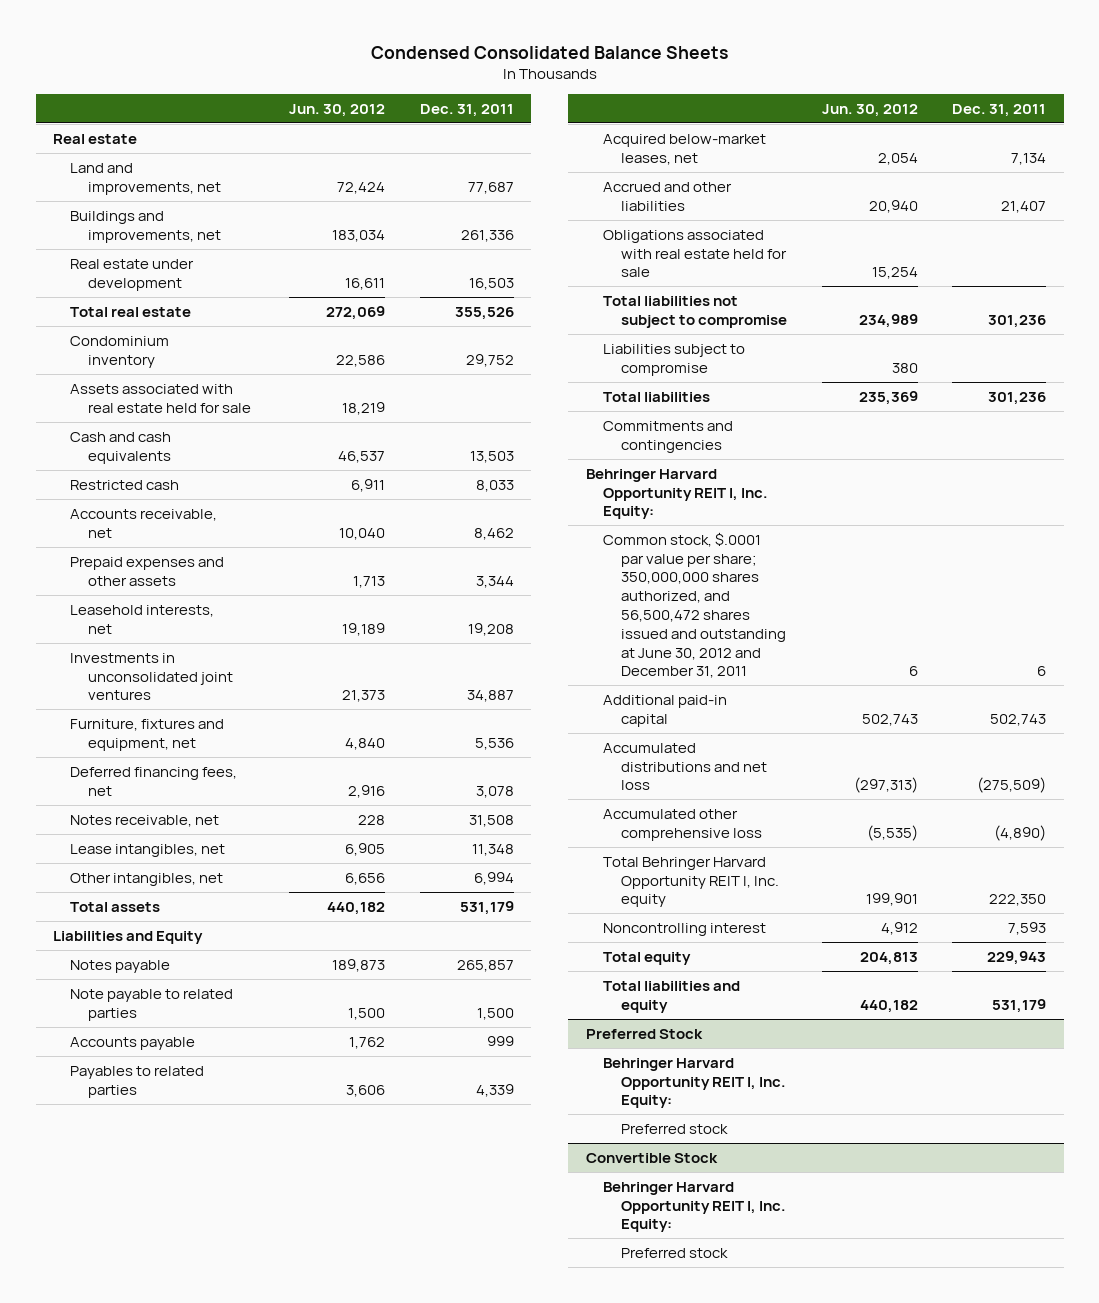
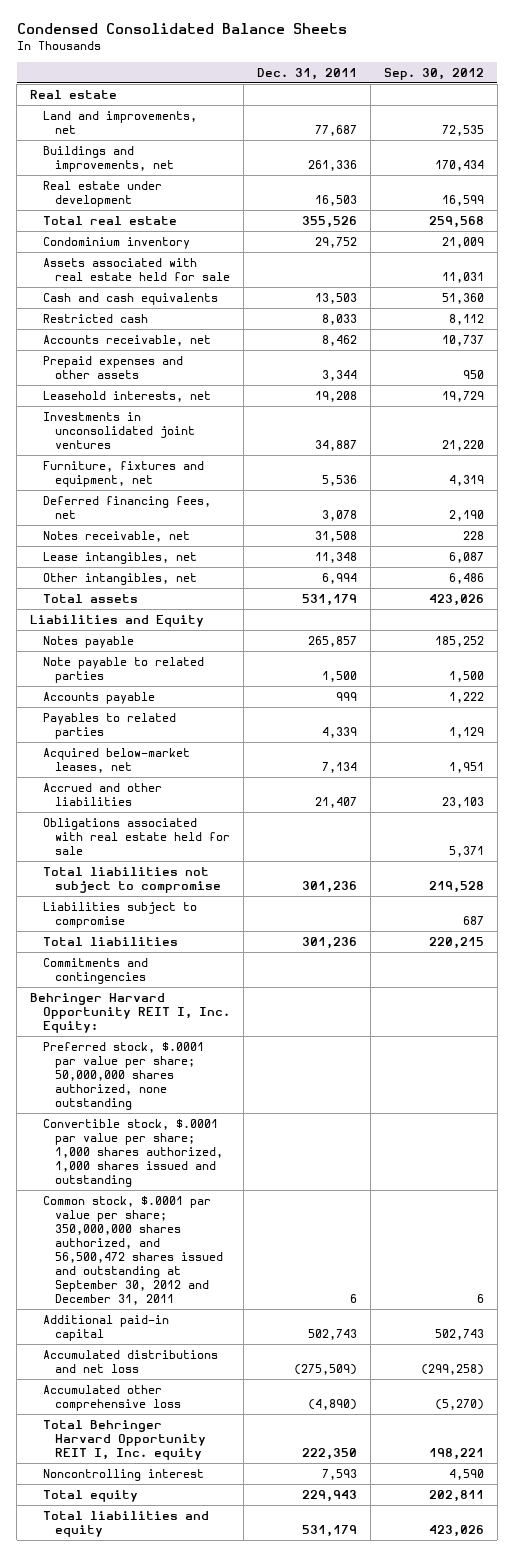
- | Jun. 30, 2012 | Dec. 31, 2011
+ | Dec. 31, 2011 | Sep. 30, 2012
- Common stock, $.0001 par value per share; 350,000,000 shares authorized, and 56,500,472 shares issued and outstanding at June 30, 2012 and December 31, 2011 | 6 | 6
+ Preferred stock, $.0001 par value per share; 50,000,000 shares authorized, none outstanding
+ Convertible stock, $.0001 par value per share; 1,000 shares authorized, 1,000 shares issued and outstanding
+ Common stock, $.0001 par value per share; 350,000,000 shares authorized, and 56,500,472 shares issued and outstanding at September 30, 2012 and December 31, 2011 | 6 | 6
- Preferred Stock
- Behringer Harvard Opportunity REIT I, Inc. Equity:
- Preferred stock
- Convertible Stock
- Behringer Harvard Opportunity REIT I, Inc. Equity:
- Preferred stock

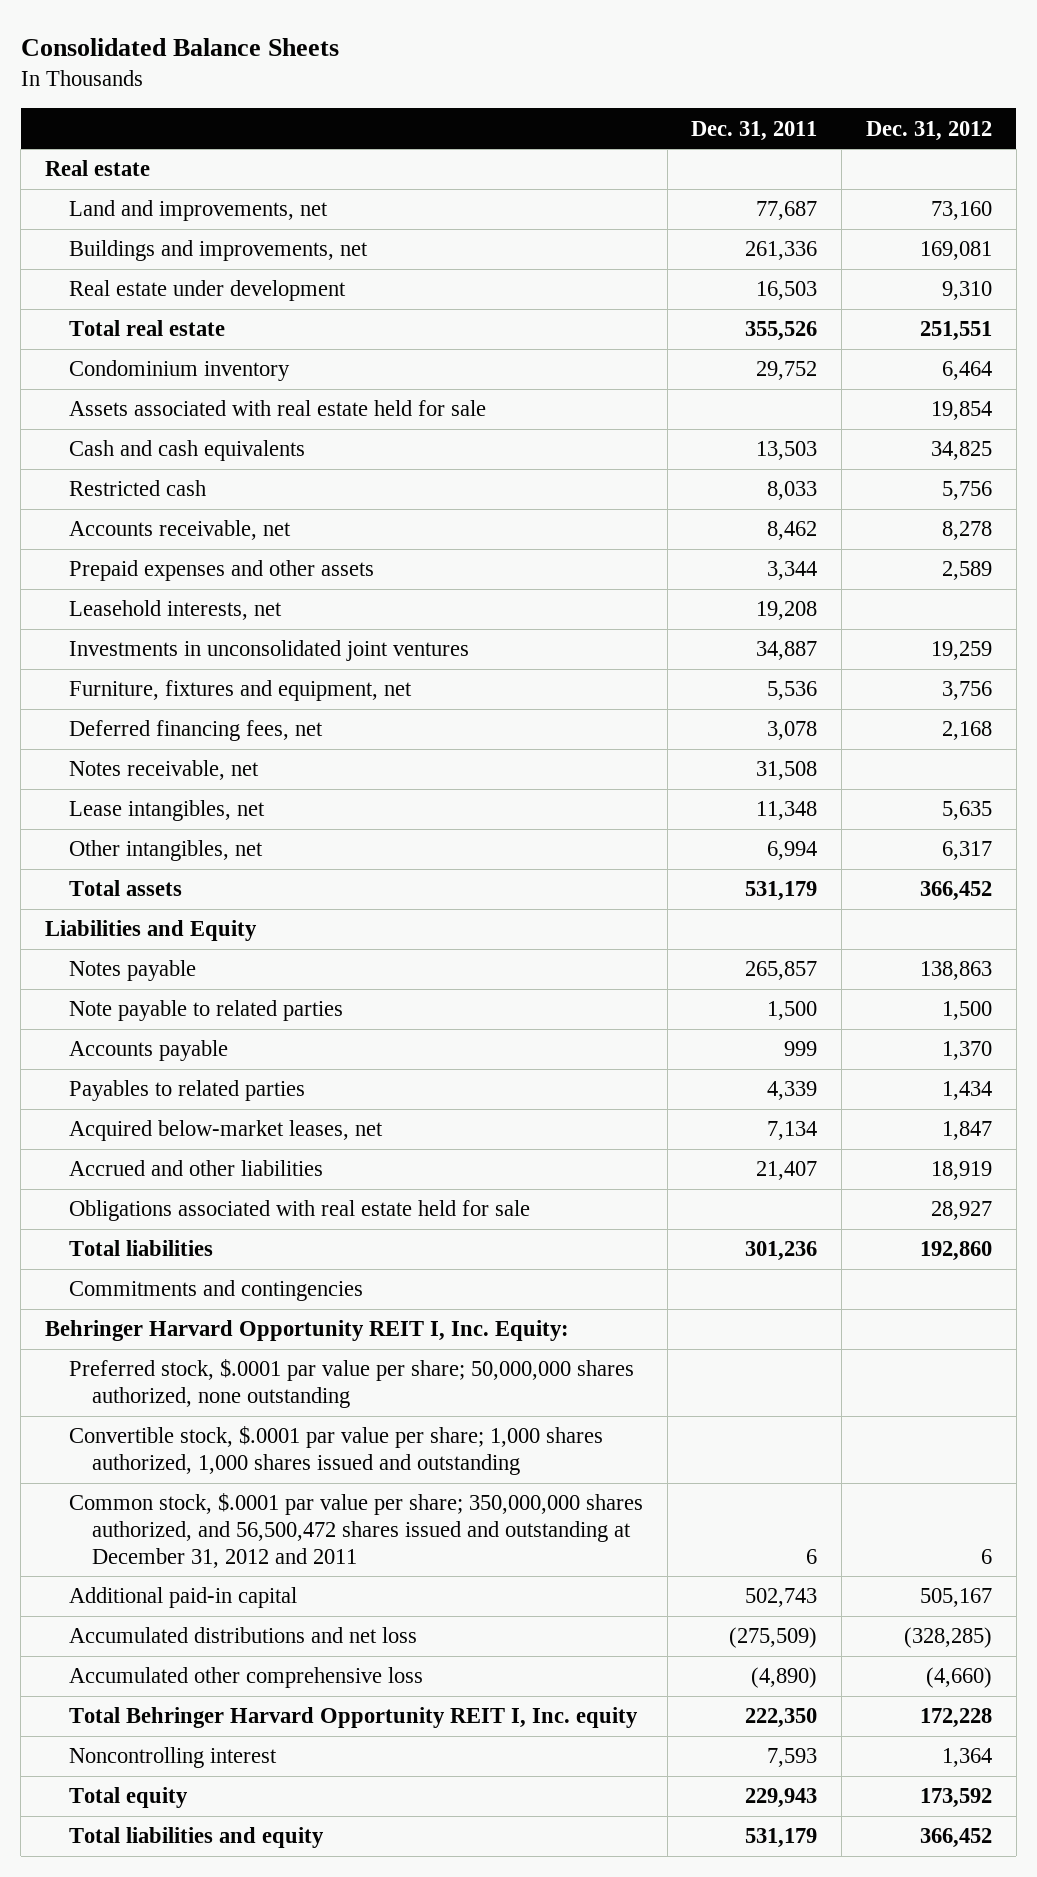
- Condensed Consolidated Balance Sheets
+ Consolidated Balance Sheets
- | Dec. 31, 2011 | Sep. 30, 2012
+ | Dec. 31, 2011 | Dec. 31, 2012
- Total liabilities not subject to compromise | 301,236 | 219,528
- Liabilities subject to compromise | | 687
- Common stock, $.0001 par value per share; 350,000,000 shares authorized, and 56,500,472 shares issued and outstanding at September 30, 2012 and December 31, 2011 | 6 | 6
+ Common stock, $.0001 par value per share; 350,000,000 shares authorized, and 56,500,472 shares issued and outstanding at December 31, 2012 and 2011 | 6 | 6

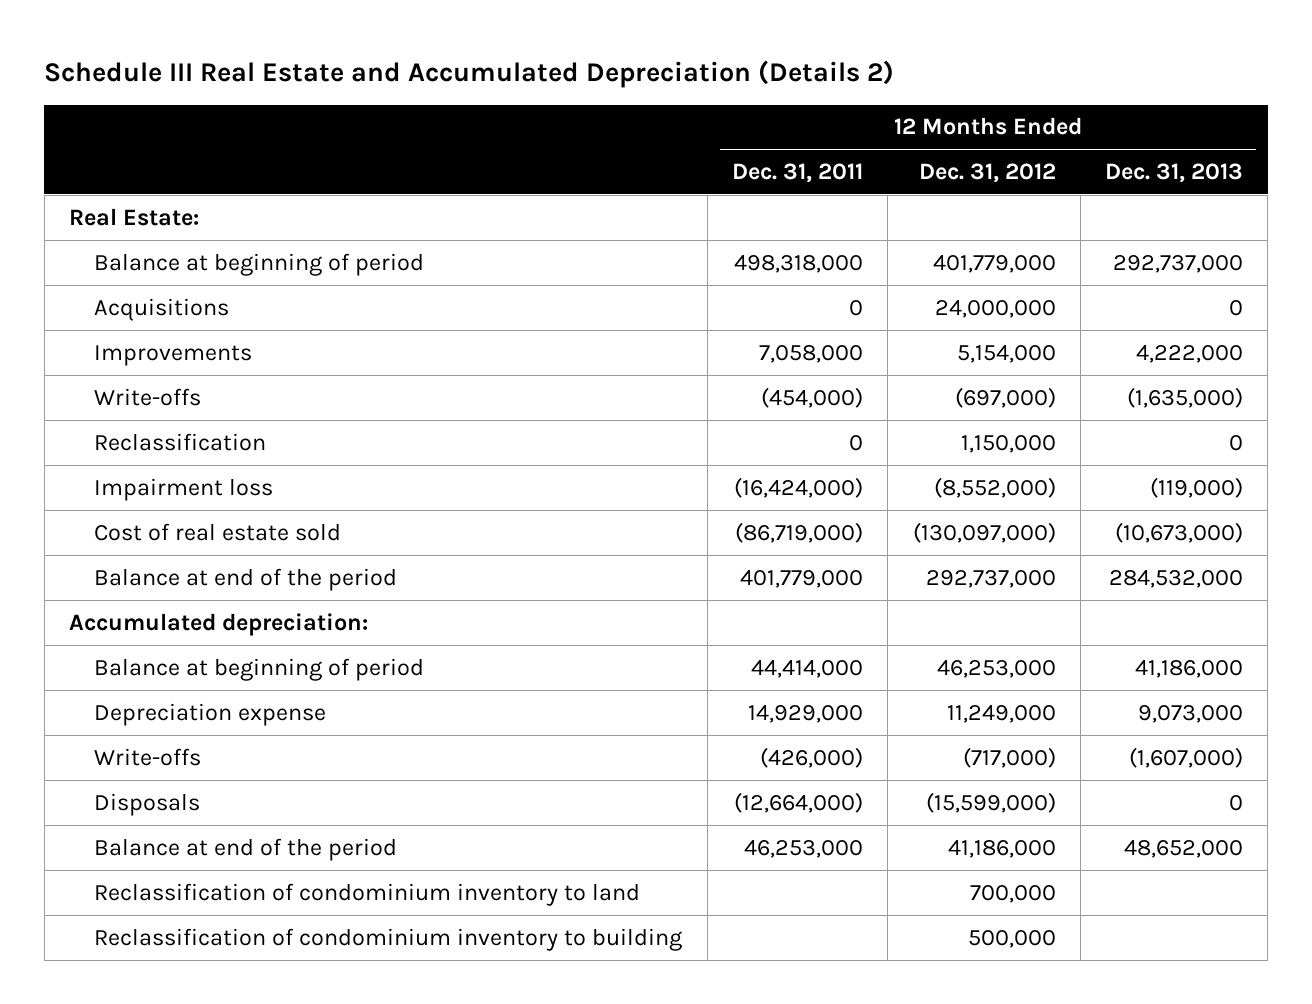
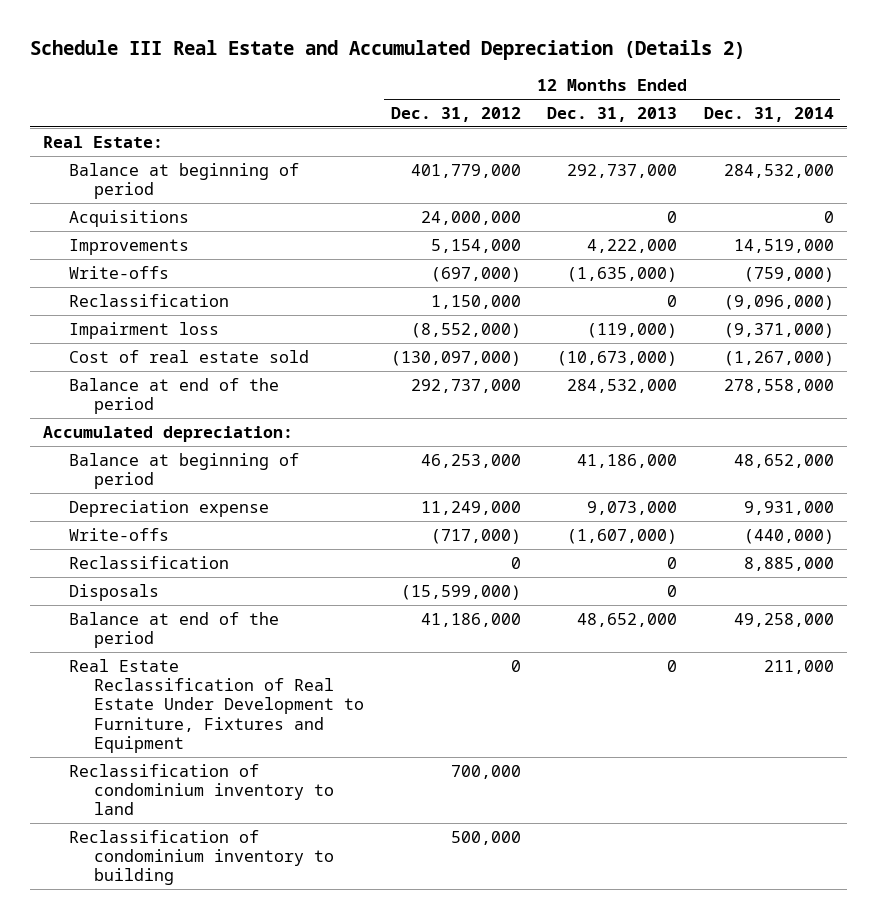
- | 12 Months Ended Dec. 31, 2011 | 12 Months Ended Dec. 31, 2012 | 12 Months Ended Dec. 31, 2013
+ | 12 Months Ended Dec. 31, 2012 | 12 Months Ended Dec. 31, 2013 | 12 Months Ended Dec. 31, 2014
+ Reclassification | 0 | 0 | 8,885,000
+ Real Estate Reclassification of Real Estate Under Development to Furniture, Fixtures and Equipment | 0 | 0 | 211,000

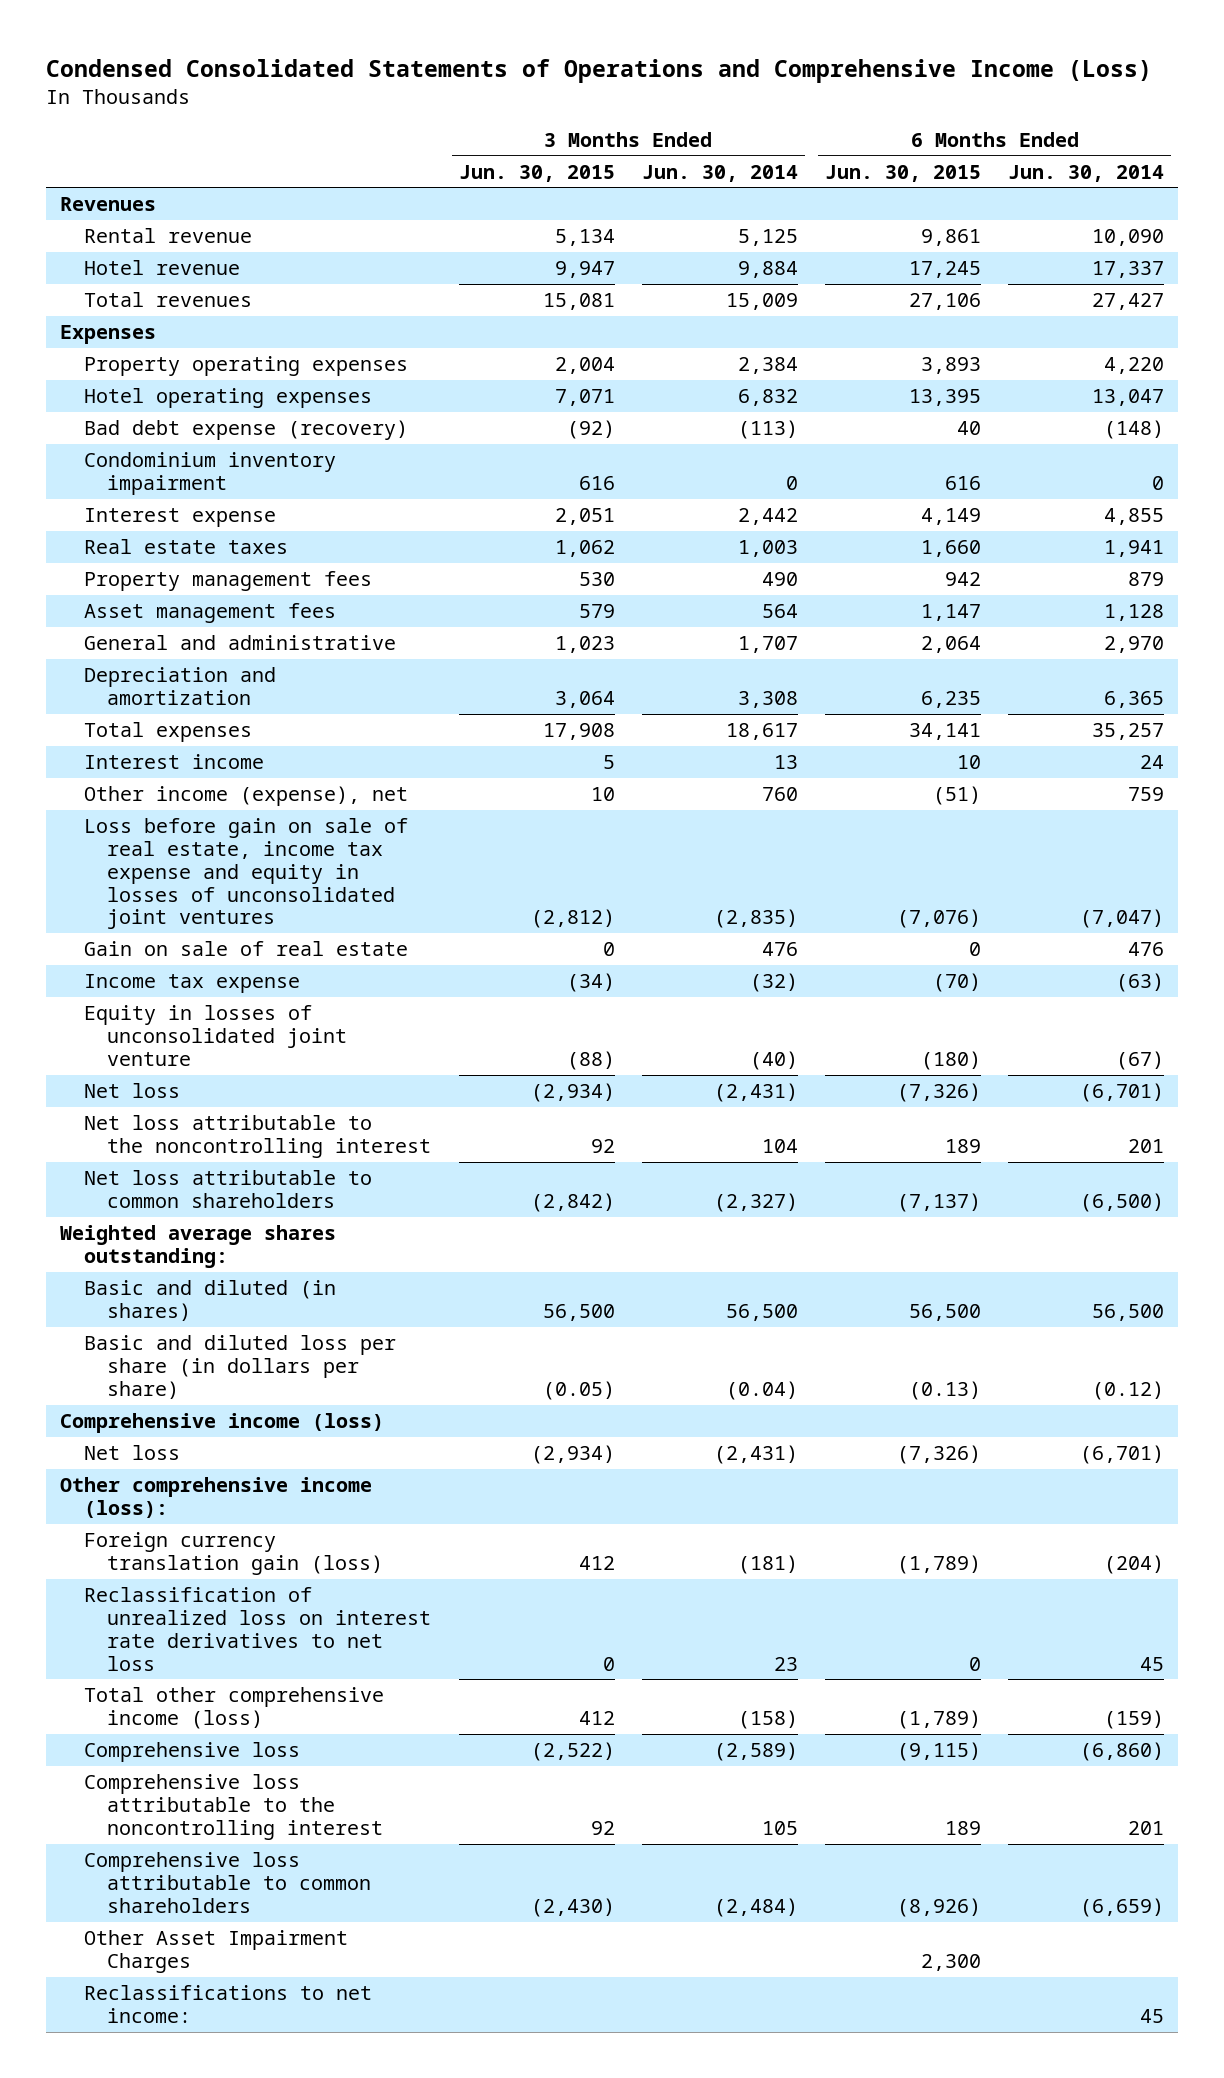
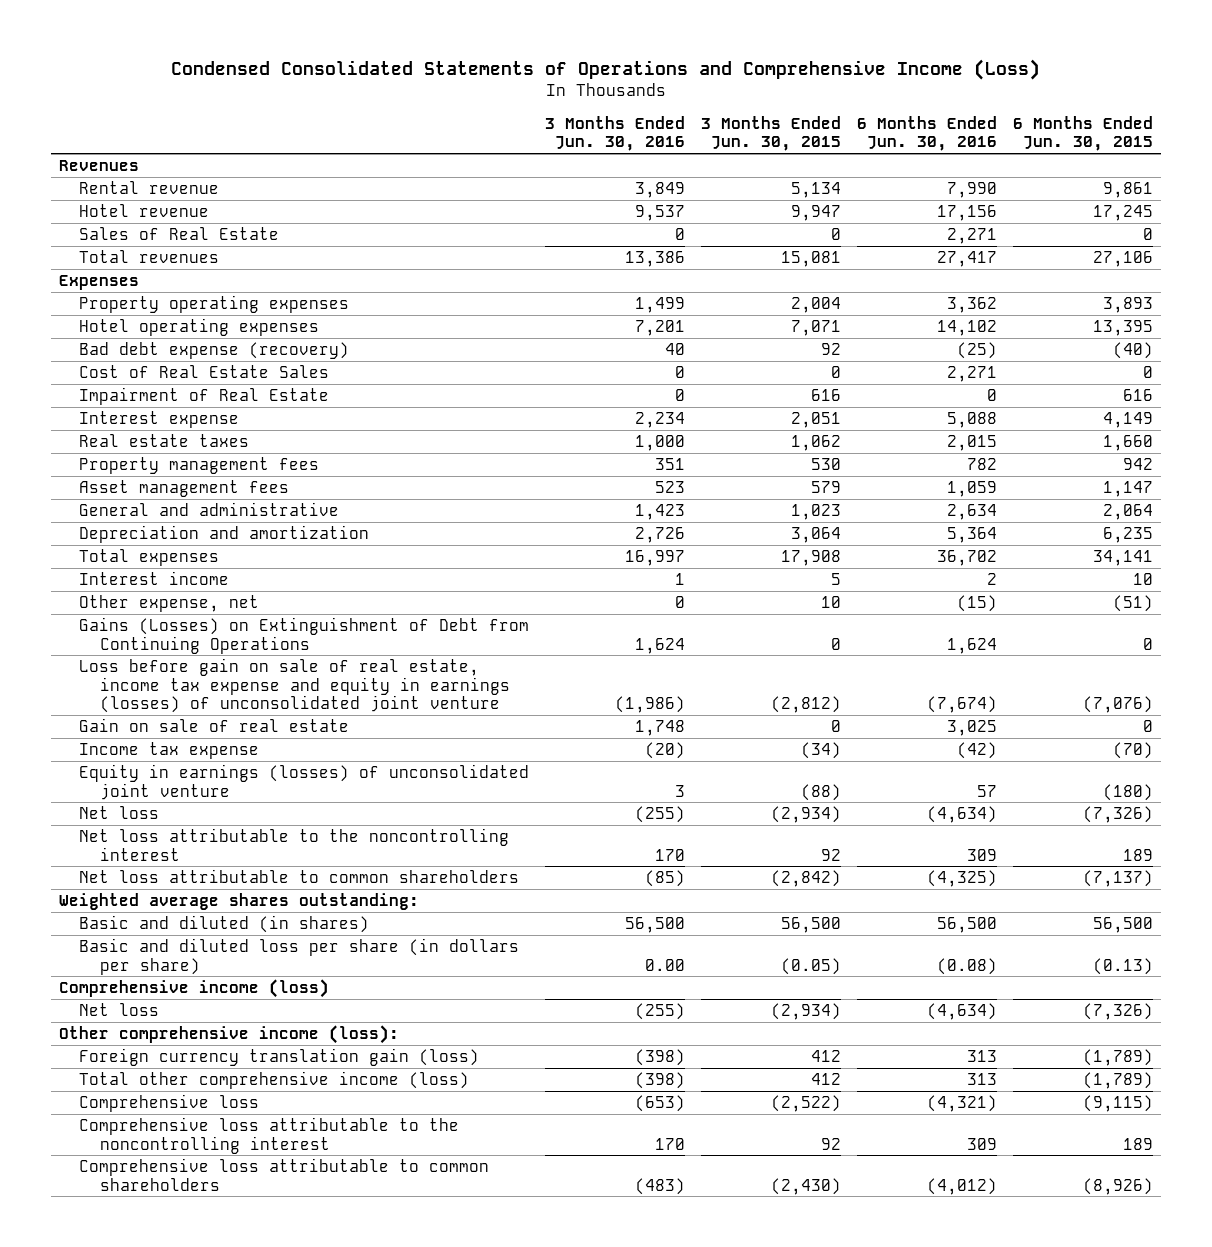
- | 3 Months Ended Jun. 30, 2015 | 3 Months Ended Jun. 30, 2014 | 6 Months Ended Jun. 30, 2015 | 6 Months Ended Jun. 30, 2014
+ | 3 Months Ended Jun. 30, 2016 | 3 Months Ended Jun. 30, 2015 | 6 Months Ended Jun. 30, 2016 | 6 Months Ended Jun. 30, 2015
+ Sales of Real Estate | 0 | 0 | 2,271 | 0
- Bad debt expense (recovery) | (92) | (113) | 40 | (148)
- Condominium inventory impairment | 616 | 0 | 616 | 0
+ Bad debt expense (recovery) | 40 | 92 | (25) | (40)
+ Cost of Real Estate Sales | 0 | 0 | 2,271 | 0
+ Impairment of Real Estate | 0 | 616 | 0 | 616
- Other income (expense), net | 10 | 760 | (51) | 759
- Loss before gain on sale of real estate, income tax expense and equity in losses of unconsolidated joint ventures | (2,812) | (2,835) | (7,076) | (7,047)
+ Other expense, net | 0 | 10 | (15) | (51)
+ Gains (Losses) on Extinguishment of Debt from Continuing Operations | 1,624 | 0 | 1,624 | 0
+ Loss before gain on sale of real estate, income tax expense and equity in earnings (losses) of unconsolidated joint venture | (1,986) | (2,812) | (7,674) | (7,076)
- Equity in losses of unconsolidated joint venture | (88) | (40) | (180) | (67)
+ Equity in earnings (losses) of unconsolidated joint venture | 3 | (88) | 57 | (180)
- Reclassification of unrealized loss on interest rate derivatives to net loss | 0 | 23 | 0 | 45
- Other Asset Impairment Charges | | | 2,300 |
- Reclassifications to net income: | | | | 45

